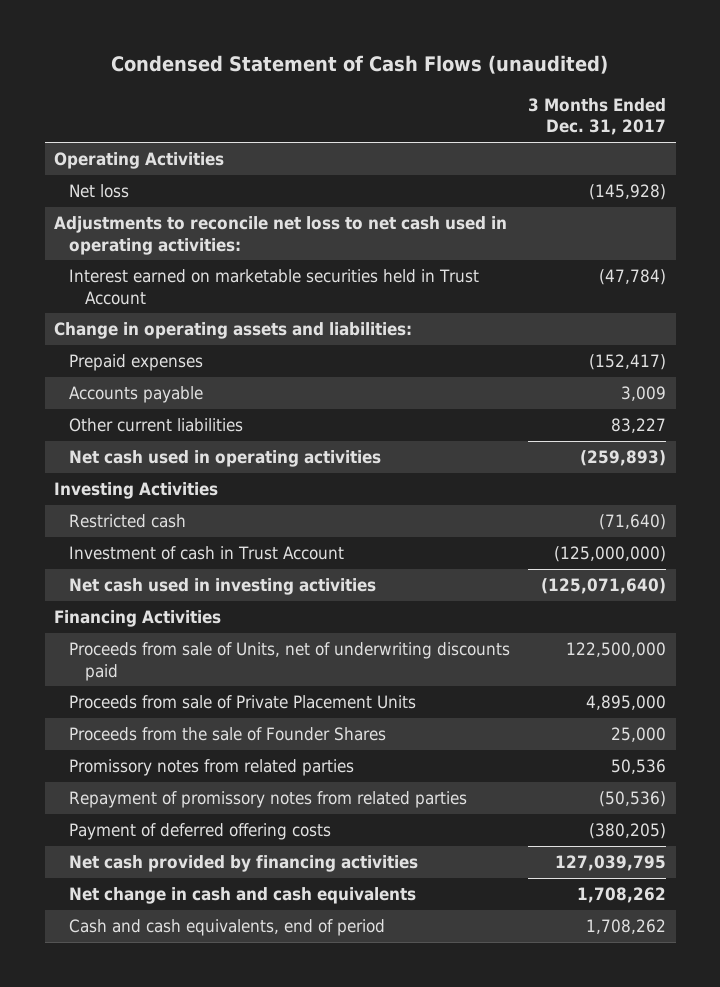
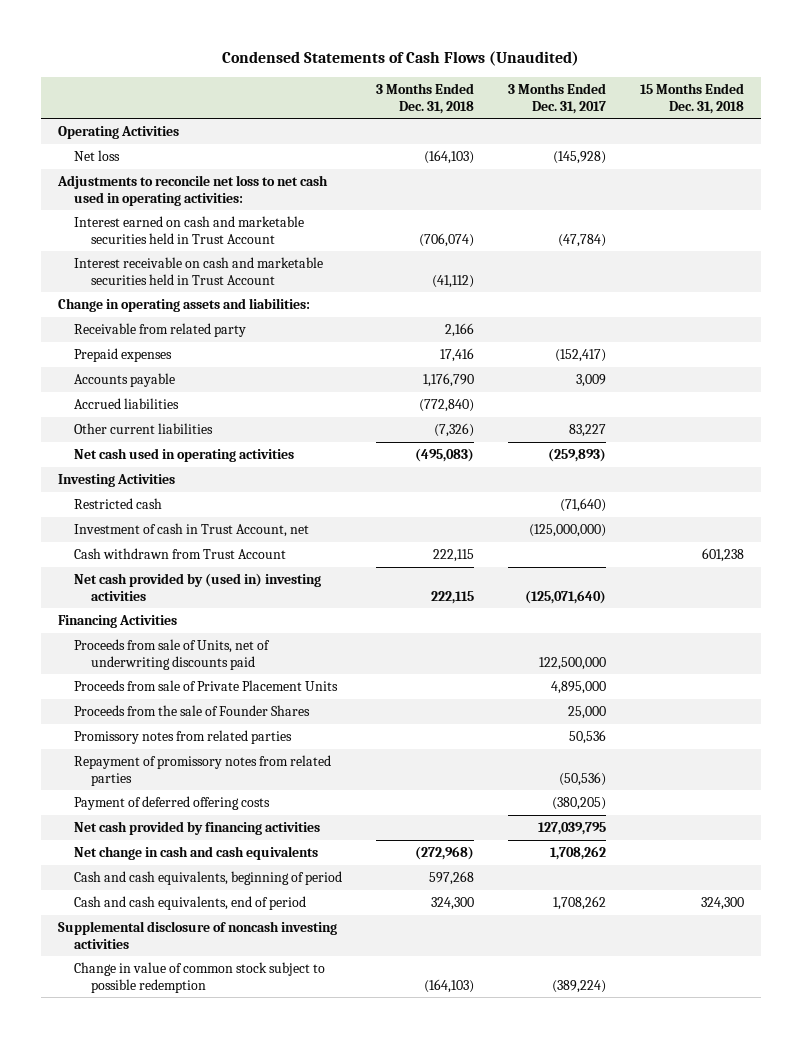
- Condensed Statement of Cash Flows (unaudited)
+ Condensed Statements of Cash Flows (Unaudited)
- | 3 Months Ended Dec. 31, 2017
+ | 3 Months Ended Dec. 31, 2018 | 3 Months Ended Dec. 31, 2017 | 15 Months Ended Dec. 31, 2018
- Interest earned on marketable securities held in Trust Account | (47,784)
+ Interest earned on cash and marketable securities held in Trust Account | (706,074) | (47,784) |
+ Interest receivable on cash and marketable securities held in Trust Account | (41,112) | |
+ Receivable from related party | 2,166 | |
+ Accrued liabilities | (772,840) | |
- Investment of cash in Trust Account | (125,000,000)
- Net cash used in investing activities | (125,071,640)
+ Investment of cash in Trust Account, net | | (125,000,000) |
+ Cash withdrawn from Trust Account | 222,115 | | 601,238
+ Net cash provided by (used in) investing activities | 222,115 | (125,071,640) |
+ Cash and cash equivalents, beginning of period | 597,268 | |
+ Supplemental disclosure of noncash investing activities
+ Change in value of common stock subject to possible redemption | (164,103) | (389,224) |

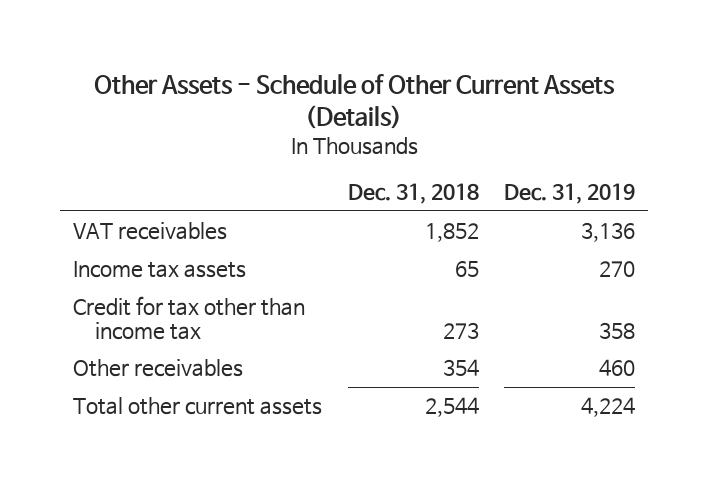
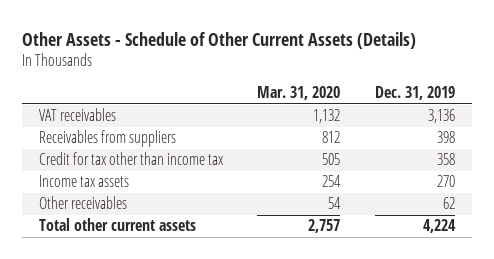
- | Dec. 31, 2018 | Dec. 31, 2019
+ | Mar. 31, 2020 | Dec. 31, 2019
+ Receivables from suppliers | 812 | 398
- Other receivables | 354 | 460
moved down: Income tax assets | 254 | 270
+ Other receivables | 54 | 62

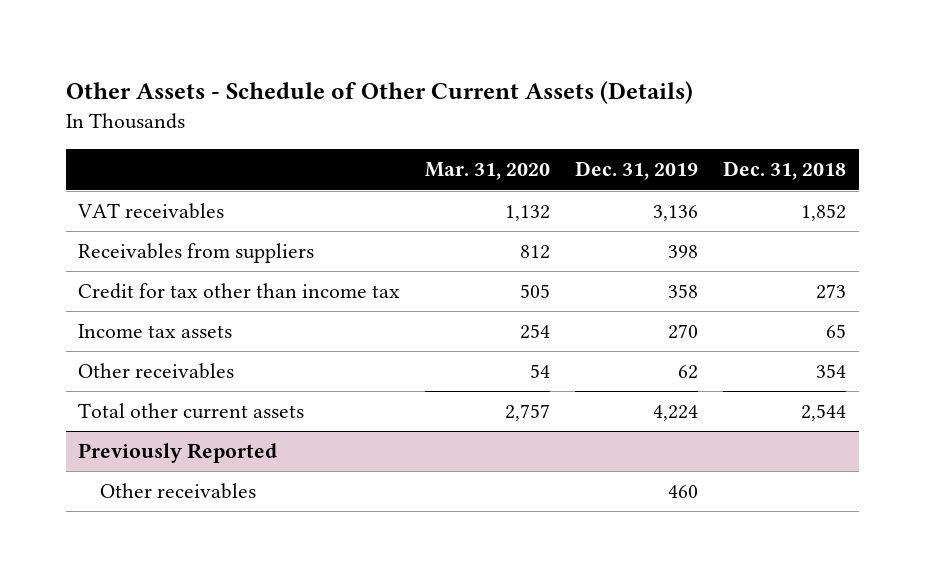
- | Mar. 31, 2020 | Dec. 31, 2019
+ | Mar. 31, 2020 | Dec. 31, 2019 | Dec. 31, 2018
+ Previously Reported
+ Other receivables | | 460 |

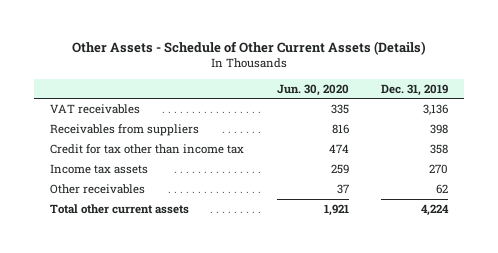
- | Mar. 31, 2020 | Dec. 31, 2019 | Dec. 31, 2018
+ | Jun. 30, 2020 | Dec. 31, 2019
- Previously Reported
- Other receivables | | 460 |

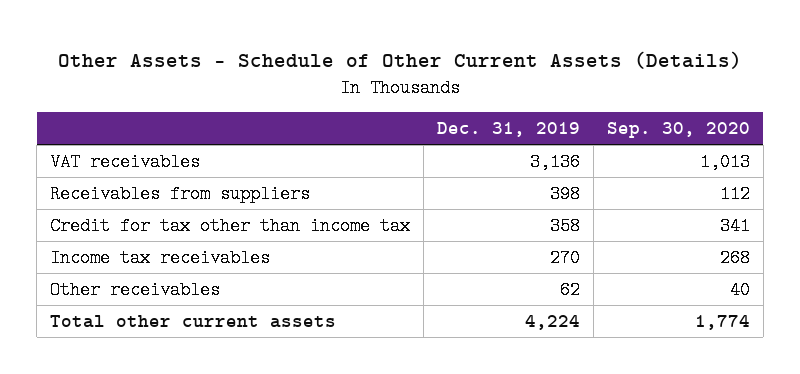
- | Jun. 30, 2020 | Dec. 31, 2019
+ | Dec. 31, 2019 | Sep. 30, 2020
- Income tax assets | 259 | 270
+ Income tax receivables | 270 | 268

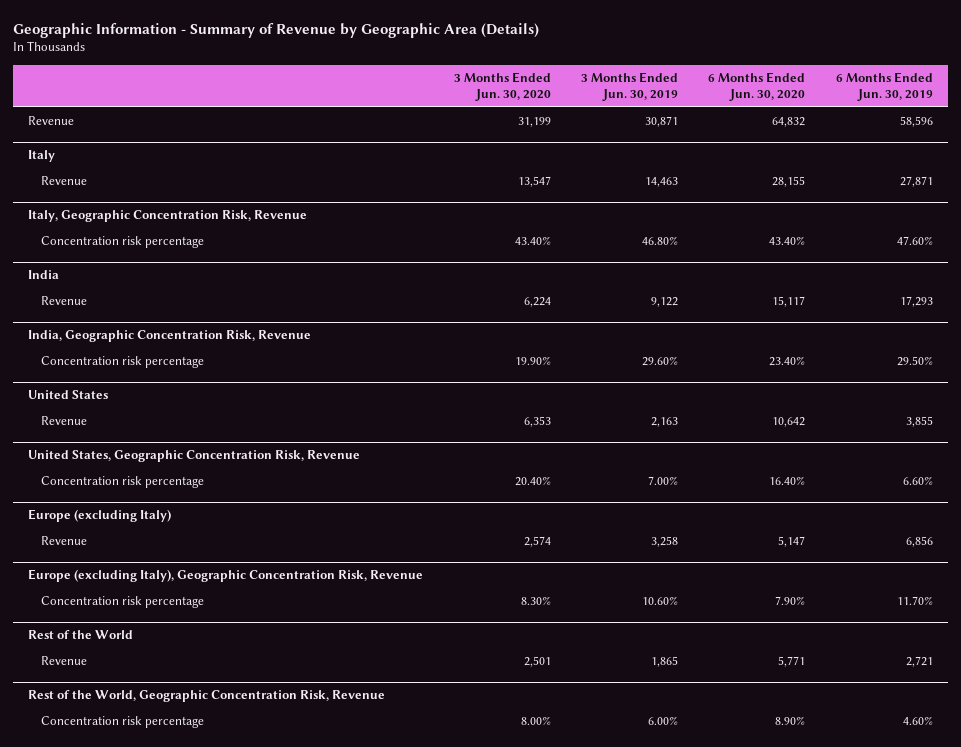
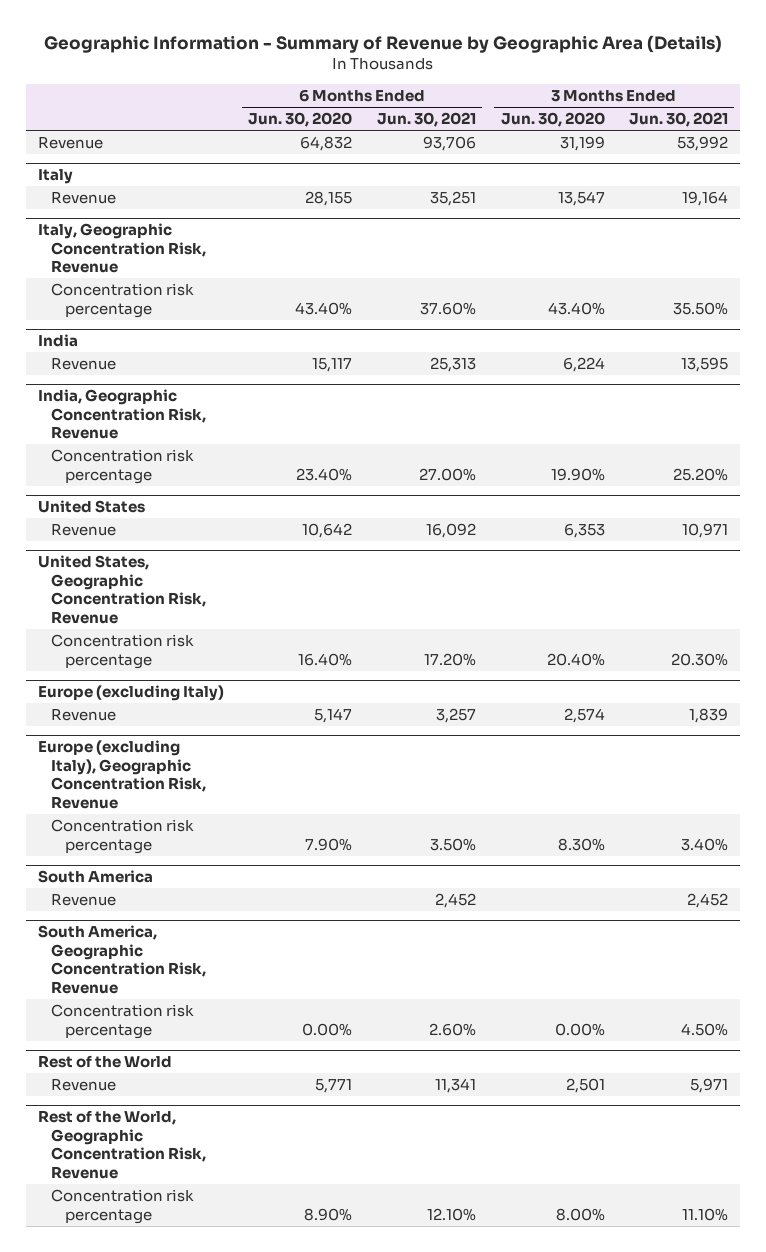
- | 3 Months Ended Jun. 30, 2020 | 3 Months Ended Jun. 30, 2019 | 6 Months Ended Jun. 30, 2020 | 6 Months Ended Jun. 30, 2019
+ | 6 Months Ended Jun. 30, 2020 | 6 Months Ended Jun. 30, 2021 | 3 Months Ended Jun. 30, 2020 | 3 Months Ended Jun. 30, 2021
+ South America
+ Revenue | | 2,452 | | 2,452
+ South America, Geographic Concentration Risk, Revenue
+ Concentration risk percentage | 0.00% | 2.60% | 0.00% | 4.50%

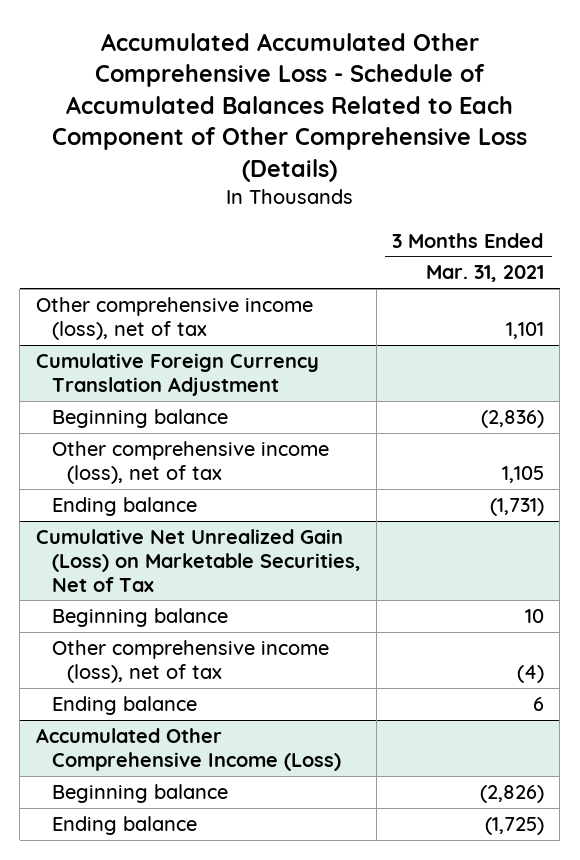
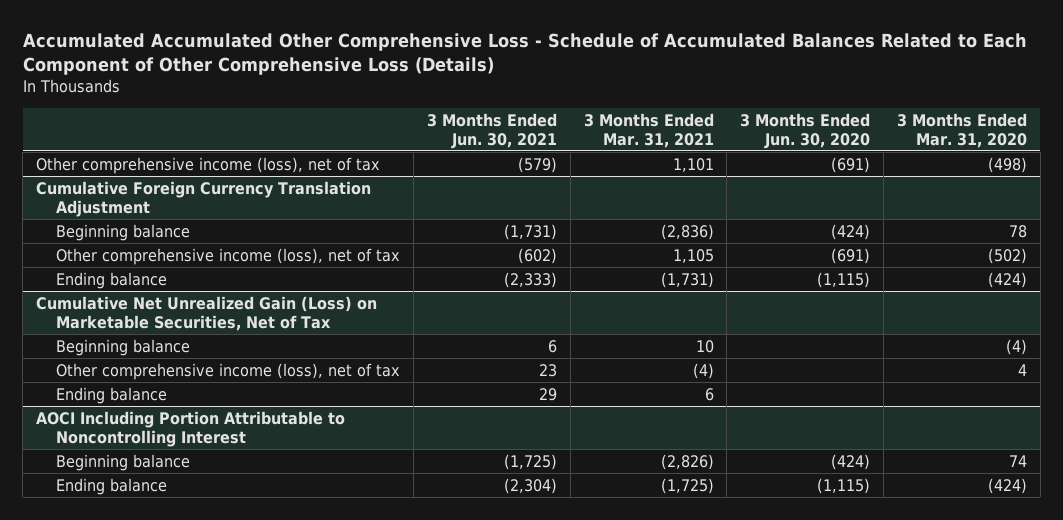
- | 3 Months Ended Mar. 31, 2021
+ | 3 Months Ended Jun. 30, 2021 | 3 Months Ended Mar. 31, 2021 | 3 Months Ended Jun. 30, 2020 | 3 Months Ended Mar. 31, 2020
- Accumulated Other Comprehensive Income (Loss)
+ AOCI Including Portion Attributable to Noncontrolling Interest

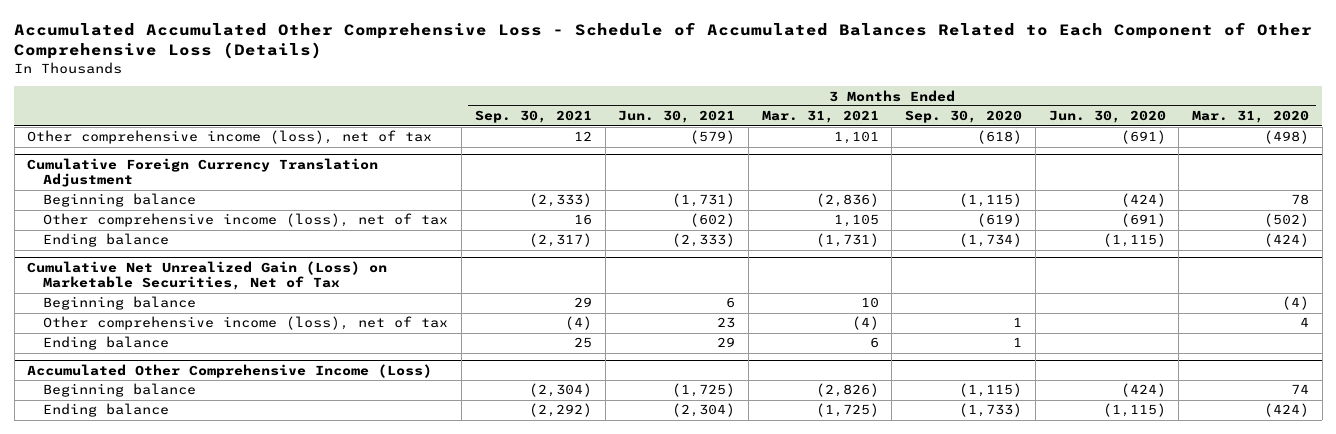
- | 3 Months Ended Jun. 30, 2021 | 3 Months Ended Mar. 31, 2021 | 3 Months Ended Jun. 30, 2020 | 3 Months Ended Mar. 31, 2020
+ | 3 Months Ended Sep. 30, 2021 | 3 Months Ended Jun. 30, 2021 | 3 Months Ended Mar. 31, 2021 | 3 Months Ended Sep. 30, 2020 | 3 Months Ended Jun. 30, 2020 | 3 Months Ended Mar. 31, 2020
- AOCI Including Portion Attributable to Noncontrolling Interest
+ Accumulated Other Comprehensive Income (Loss)

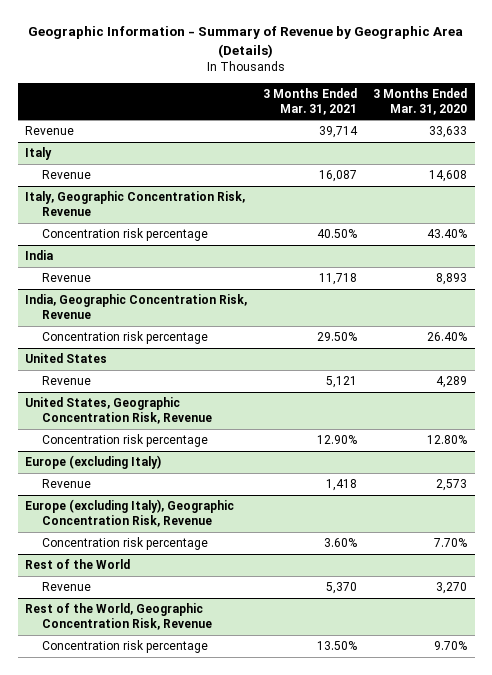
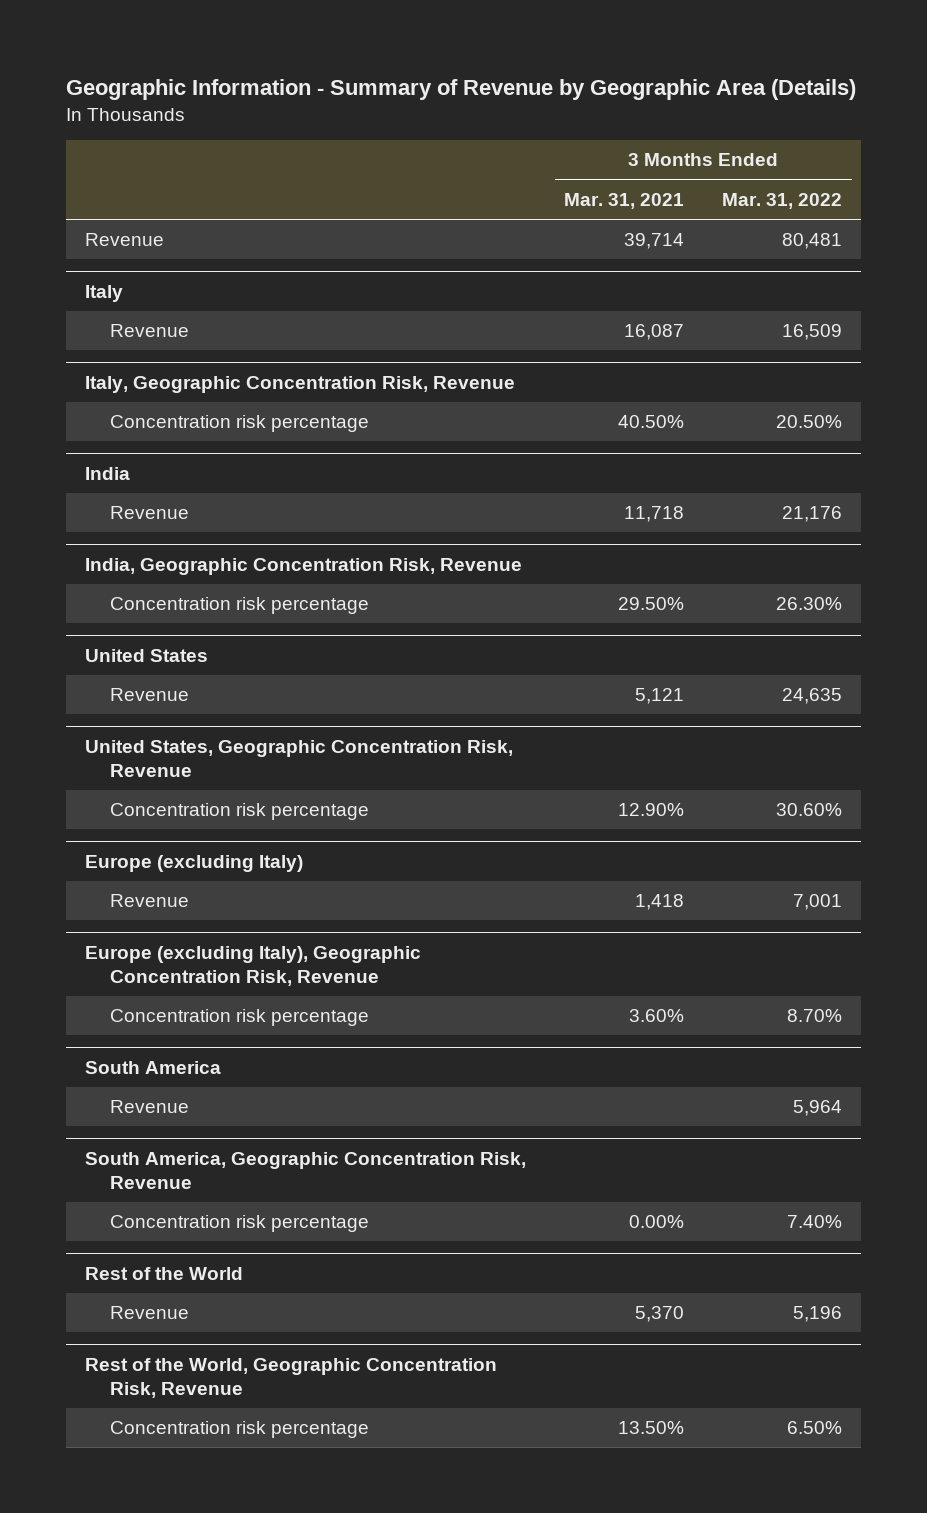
- | 3 Months Ended Mar. 31, 2021 | 3 Months Ended Mar. 31, 2020
+ | 3 Months Ended Mar. 31, 2021 | 3 Months Ended Mar. 31, 2022
+ South America
+ Revenue | | 5,964
+ South America, Geographic Concentration Risk, Revenue
+ Concentration risk percentage | 0.00% | 7.40%

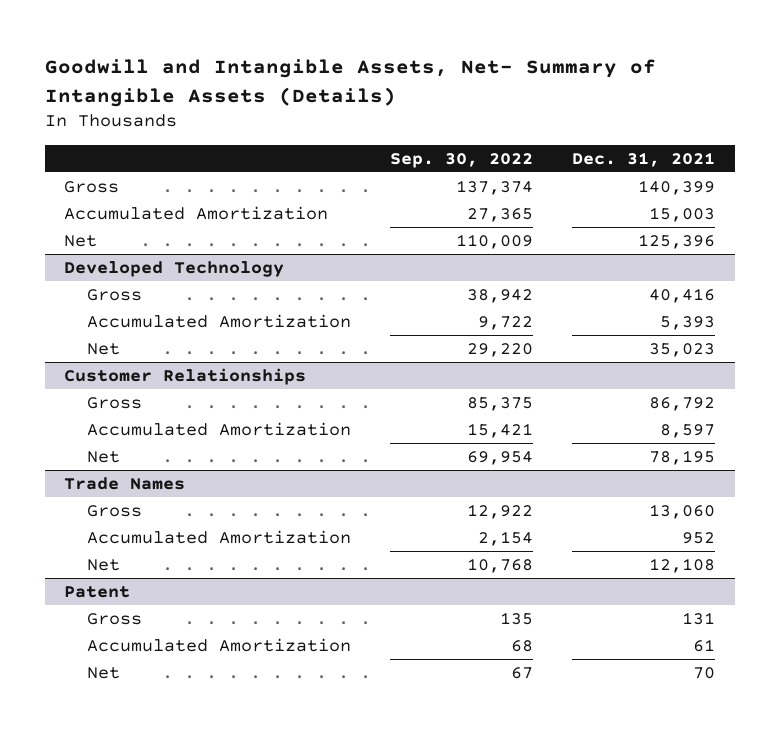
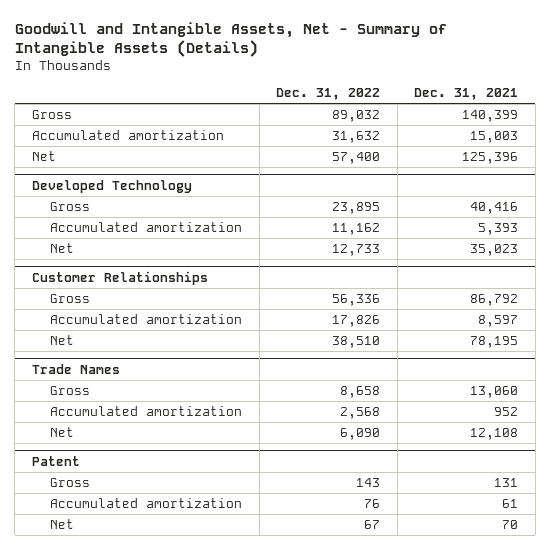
- Goodwill and Intangible Assets, Net- Summary of Intangible Assets (Details)
+ Goodwill and Intangible Assets, Net - Summary of Intangible Assets (Details)
- | Sep. 30, 2022 | Dec. 31, 2021
+ | Dec. 31, 2022 | Dec. 31, 2021
- Accumulated Amortization | 27,365 | 15,003
+ Accumulated amortization | 31,632 | 15,003
@ Developed Technology
- Accumulated Amortization | 9,722 | 5,393
+ Accumulated amortization | 11,162 | 5,393
@ Customer Relationships
- Accumulated Amortization | 15,421 | 8,597
+ Accumulated amortization | 17,826 | 8,597
@ Trade Names
- Accumulated Amortization | 2,154 | 952
+ Accumulated amortization | 2,568 | 952
@ Patent
- Accumulated Amortization | 68 | 61
+ Accumulated amortization | 76 | 61

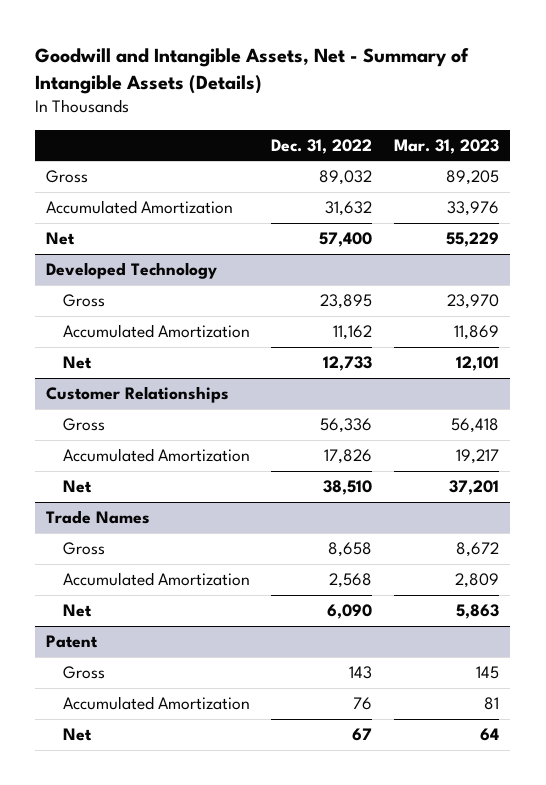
- | Dec. 31, 2022 | Dec. 31, 2021
+ | Dec. 31, 2022 | Mar. 31, 2023
- Accumulated amortization | 31,632 | 15,003
+ Accumulated Amortization | 31,632 | 33,976
@ Developed Technology
- Accumulated amortization | 11,162 | 5,393
+ Accumulated Amortization | 11,162 | 11,869
@ Customer Relationships
- Accumulated amortization | 17,826 | 8,597
+ Accumulated Amortization | 17,826 | 19,217
@ Trade Names
- Accumulated amortization | 2,568 | 952
+ Accumulated Amortization | 2,568 | 2,809
@ Patent
- Accumulated amortization | 76 | 61
+ Accumulated Amortization | 76 | 81

